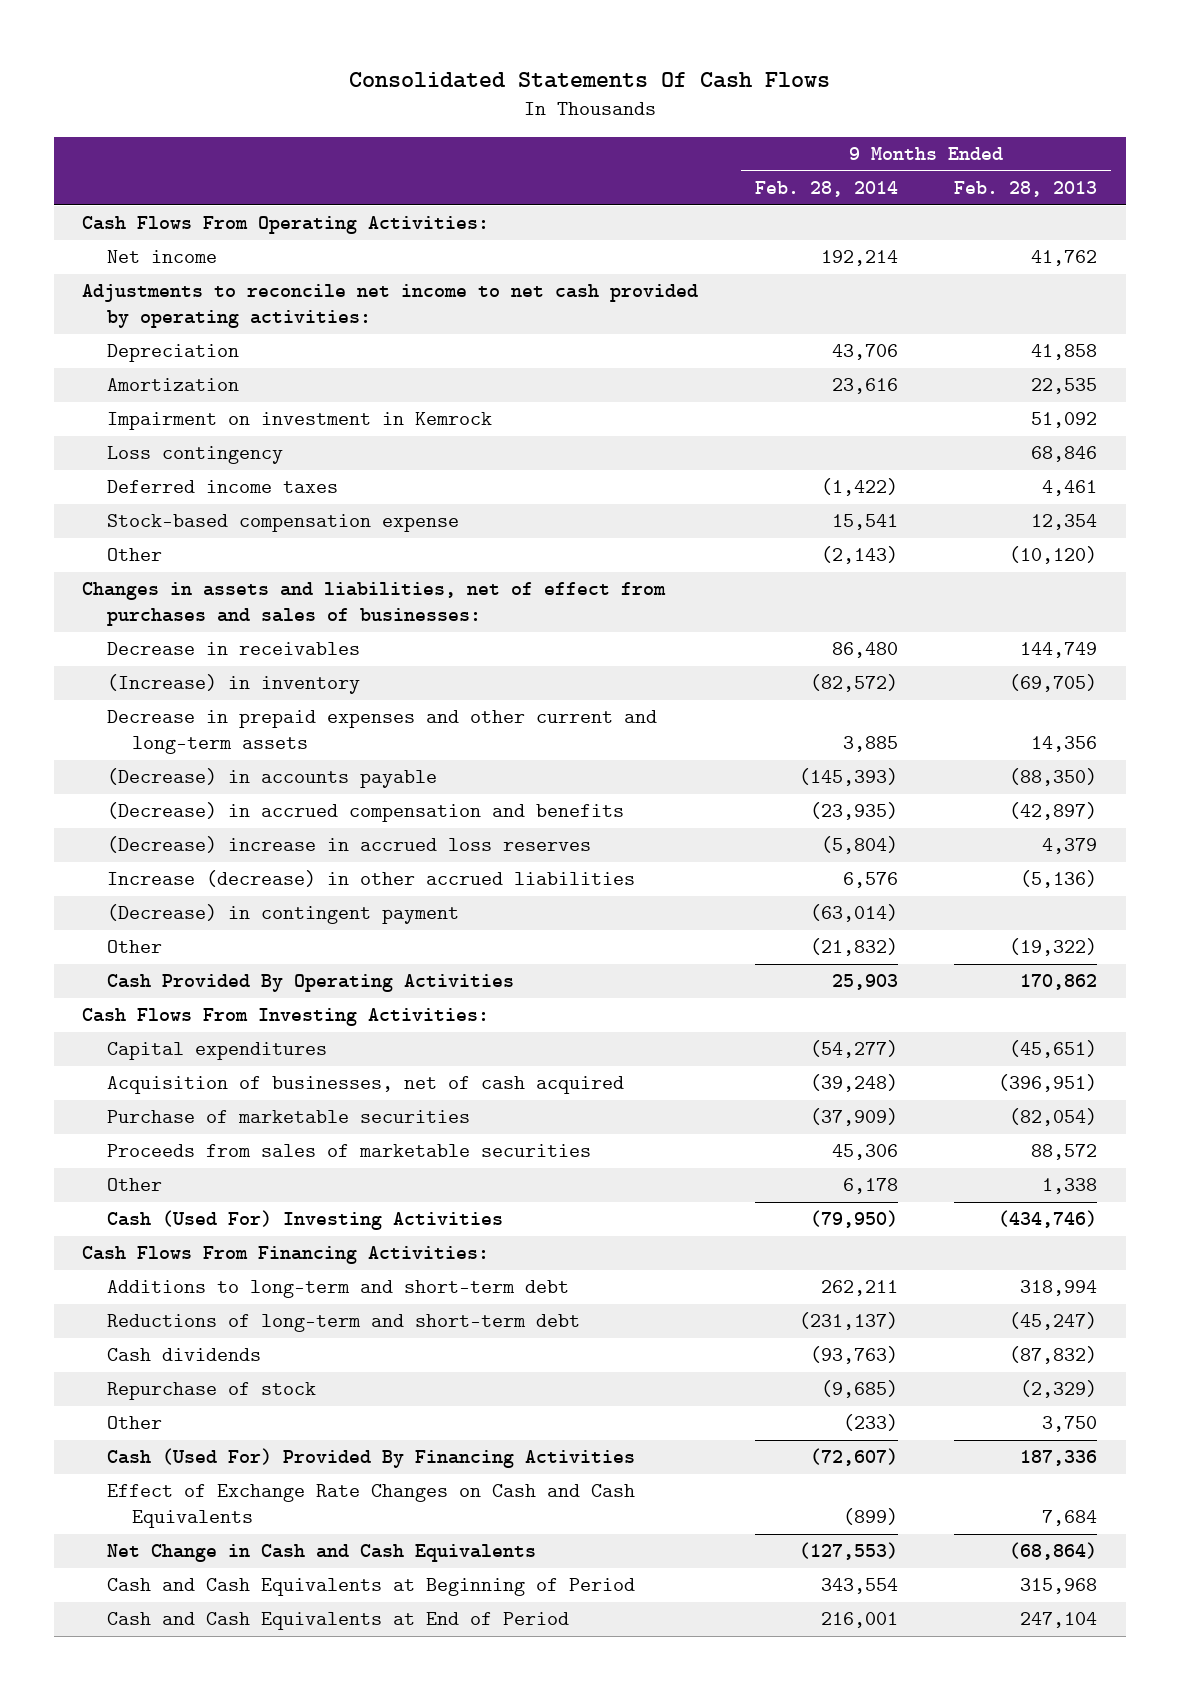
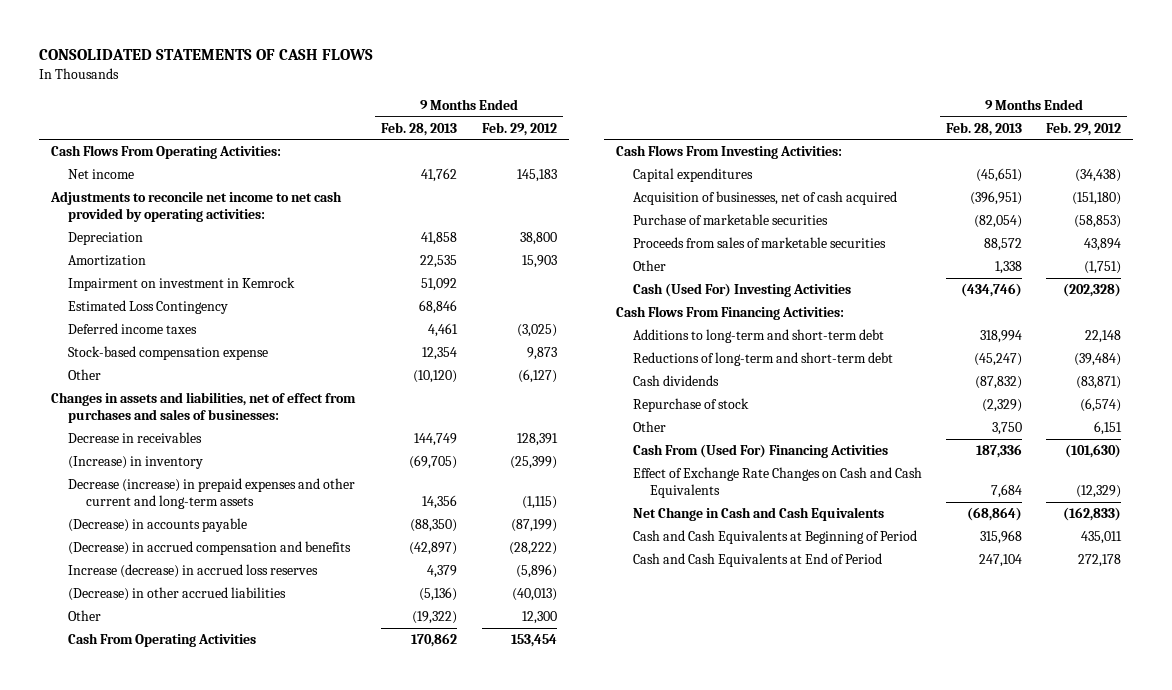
- Consolidated Statements Of Cash Flows
+ CONSOLIDATED STATEMENTS OF CASH FLOWS
- | 9 Months Ended Feb. 28, 2014 | 9 Months Ended Feb. 28, 2013
+ | 9 Months Ended Feb. 28, 2013 | 9 Months Ended Feb. 29, 2012
- Loss contingency | | 68,846
+ Estimated Loss Contingency | 68,846 |
- Decrease in prepaid expenses and other current and long-term assets | 3,885 | 14,356
+ Decrease (increase) in prepaid expenses and other current and long-term assets | 14,356 | (1,115)
- (Decrease) increase in accrued loss reserves | (5,804) | 4,379
- Increase (decrease) in other accrued liabilities | 6,576 | (5,136)
- (Decrease) in contingent payment | (63,014) |
+ Increase (decrease) in accrued loss reserves | 4,379 | (5,896)
+ (Decrease) in other accrued liabilities | (5,136) | (40,013)
- Cash Provided By Operating Activities | 25,903 | 170,862
+ Cash From Operating Activities | 170,862 | 153,454
- Cash (Used For) Provided By Financing Activities | (72,607) | 187,336
+ Cash From (Used For) Financing Activities | 187,336 | (101,630)

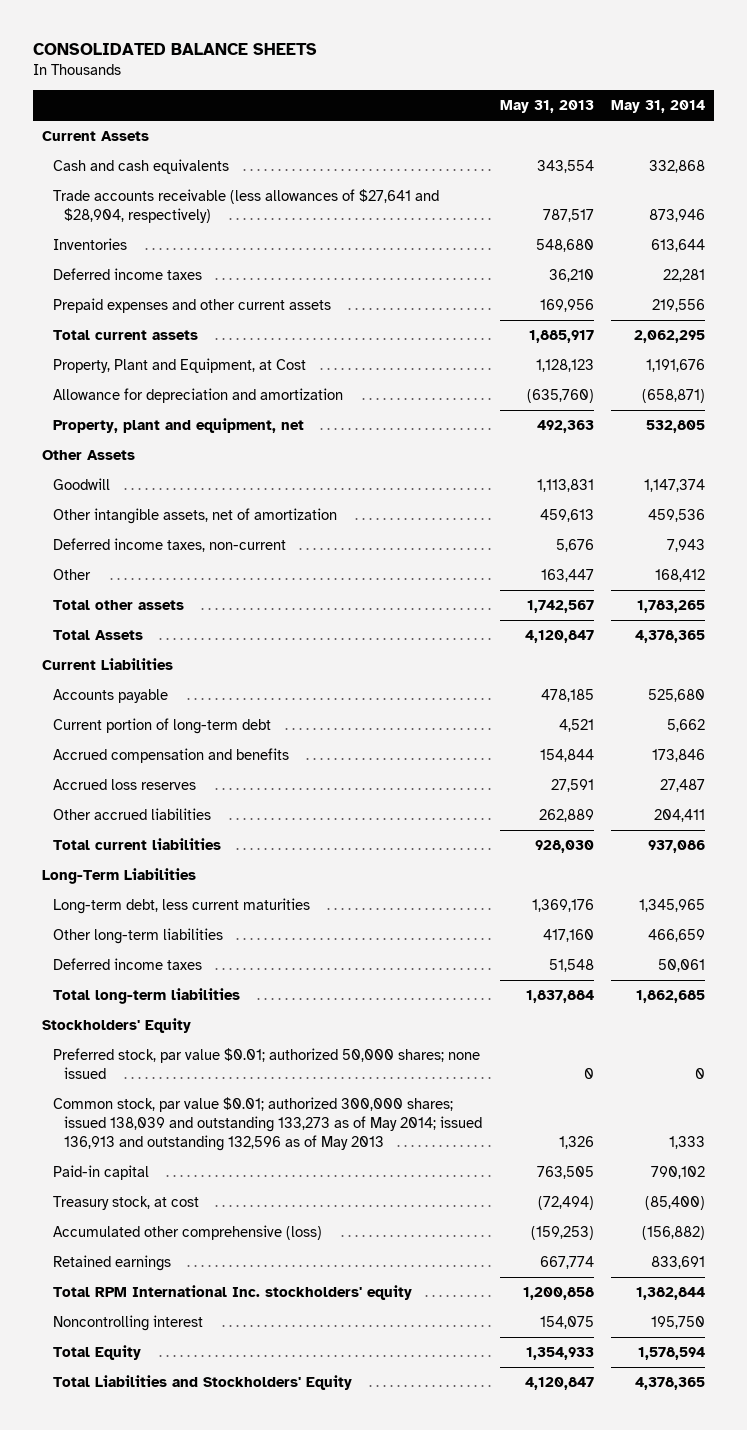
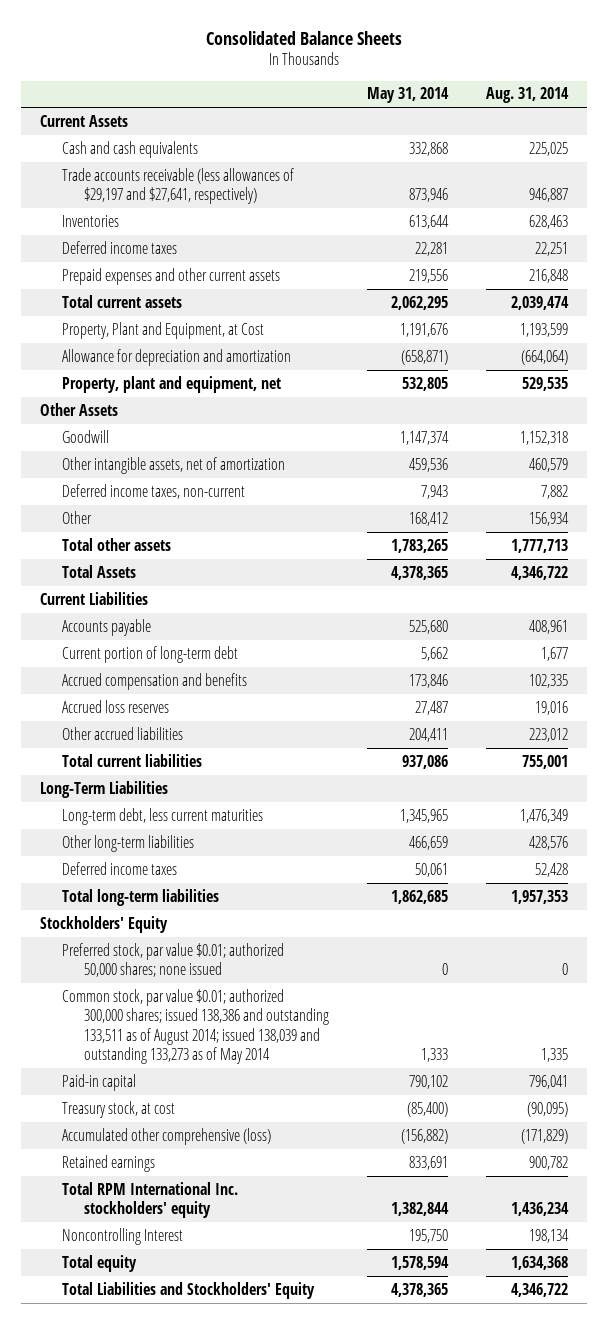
- CONSOLIDATED BALANCE SHEETS
+ Consolidated Balance Sheets
- | May 31, 2013 | May 31, 2014
+ | May 31, 2014 | Aug. 31, 2014
- Trade accounts receivable (less allowances of $27,641 and $28,904, respectively) | 787,517 | 873,946
+ Trade accounts receivable (less allowances of $29,197 and $27,641, respectively) | 873,946 | 946,887
- Common stock, par value $0.01; authorized 300,000 shares; issued 138,039 and outstanding 133,273 as of May 2014; issued 136,913 and outstanding 132,596 as of May 2013 | 1,326 | 1,333
+ Common stock, par value $0.01; authorized 300,000 shares; issued 138,386 and outstanding 133,511 as of August 2014; issued 138,039 and outstanding 133,273 as of May 2014 | 1,333 | 1,335
- Noncontrolling interest | 154,075 | 195,750
- Total Equity | 1,354,933 | 1,578,594
+ Noncontrolling Interest | 195,750 | 198,134
+ Total equity | 1,578,594 | 1,634,368

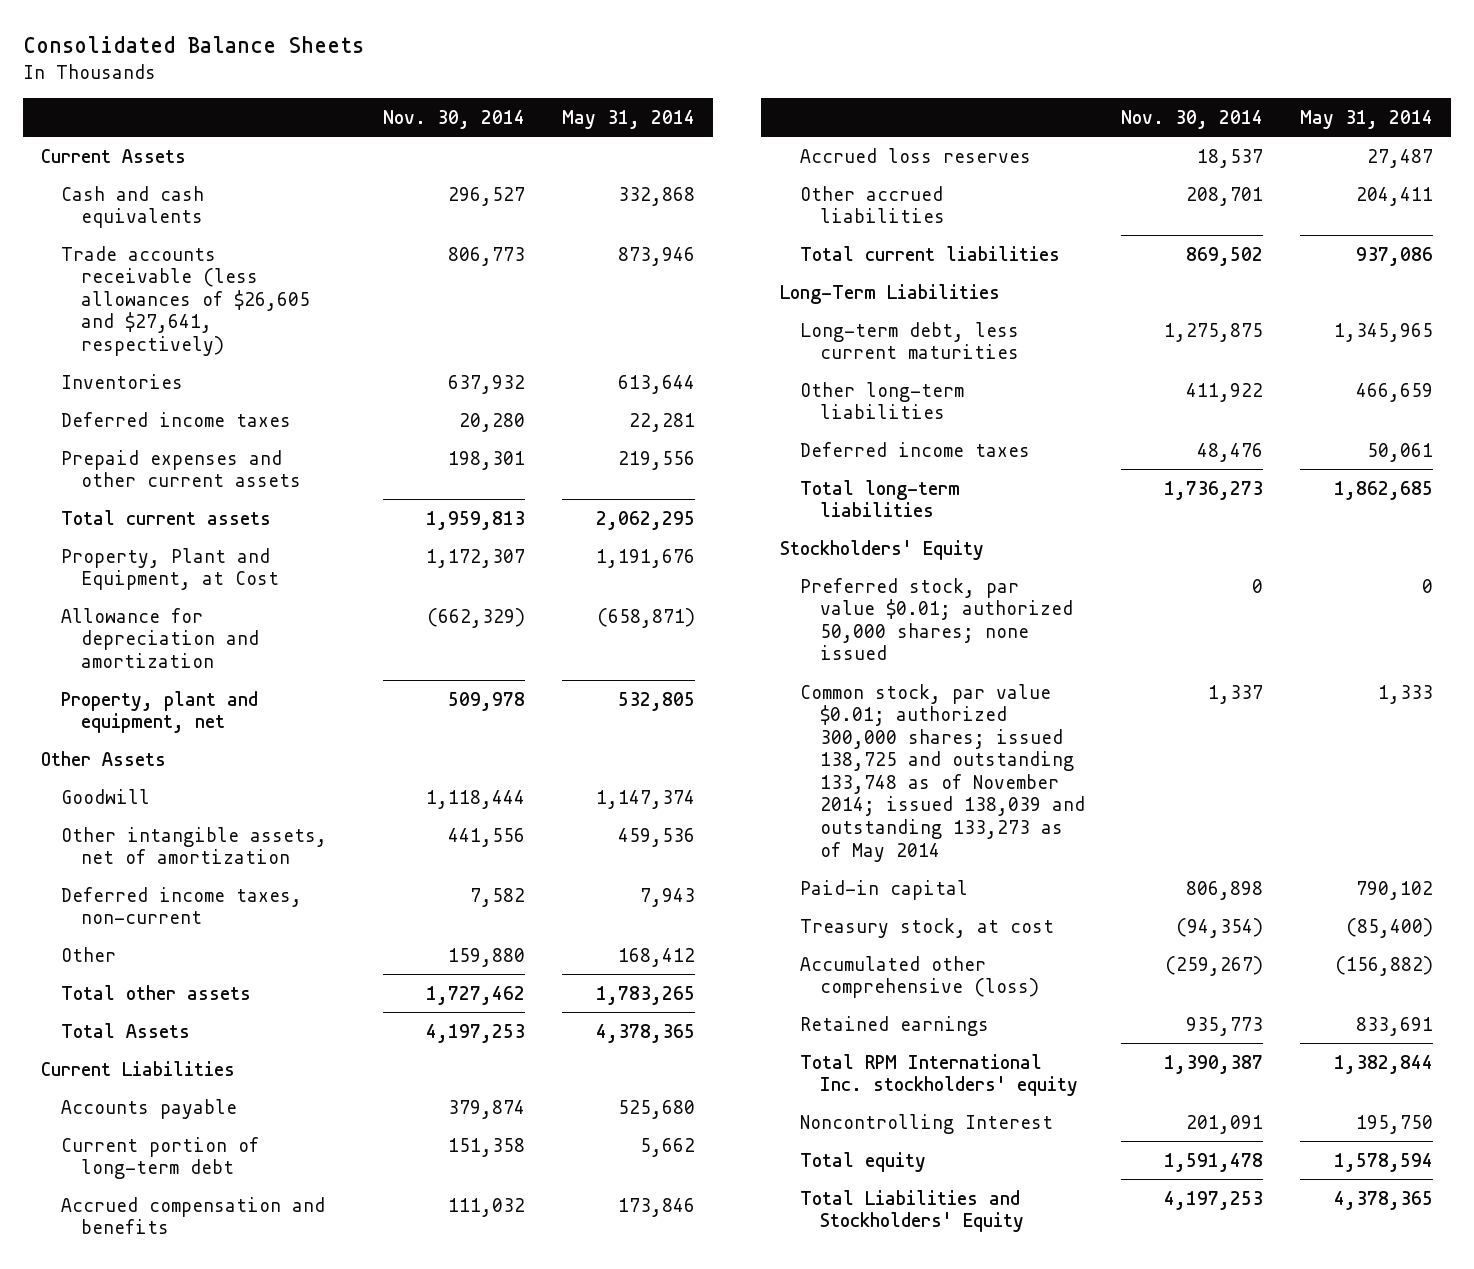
- | May 31, 2014 | Aug. 31, 2014
+ | Nov. 30, 2014 | May 31, 2014
- Trade accounts receivable (less allowances of $29,197 and $27,641, respectively) | 873,946 | 946,887
+ Trade accounts receivable (less allowances of $26,605 and $27,641, respectively) | 806,773 | 873,946
- Common stock, par value $0.01; authorized 300,000 shares; issued 138,386 and outstanding 133,511 as of August 2014; issued 138,039 and outstanding 133,273 as of May 2014 | 1,333 | 1,335
+ Common stock, par value $0.01; authorized 300,000 shares; issued 138,725 and outstanding 133,748 as of November 2014; issued 138,039 and outstanding 133,273 as of May 2014 | 1,337 | 1,333

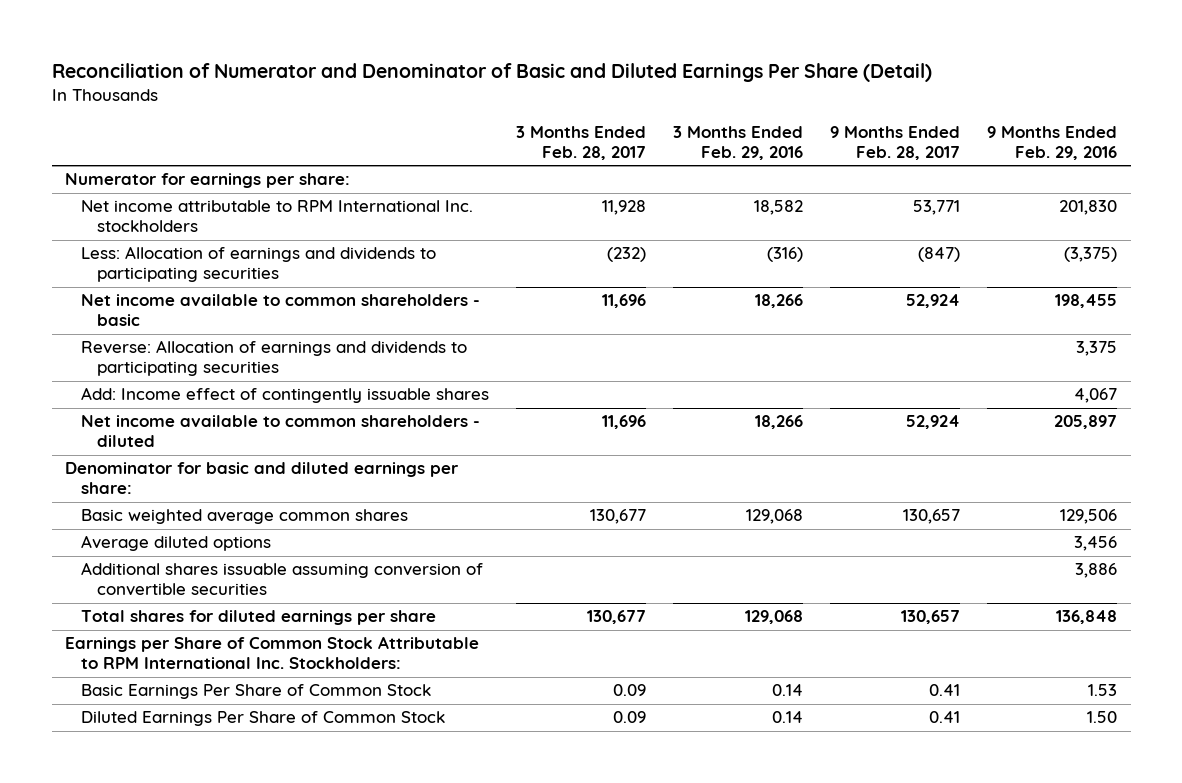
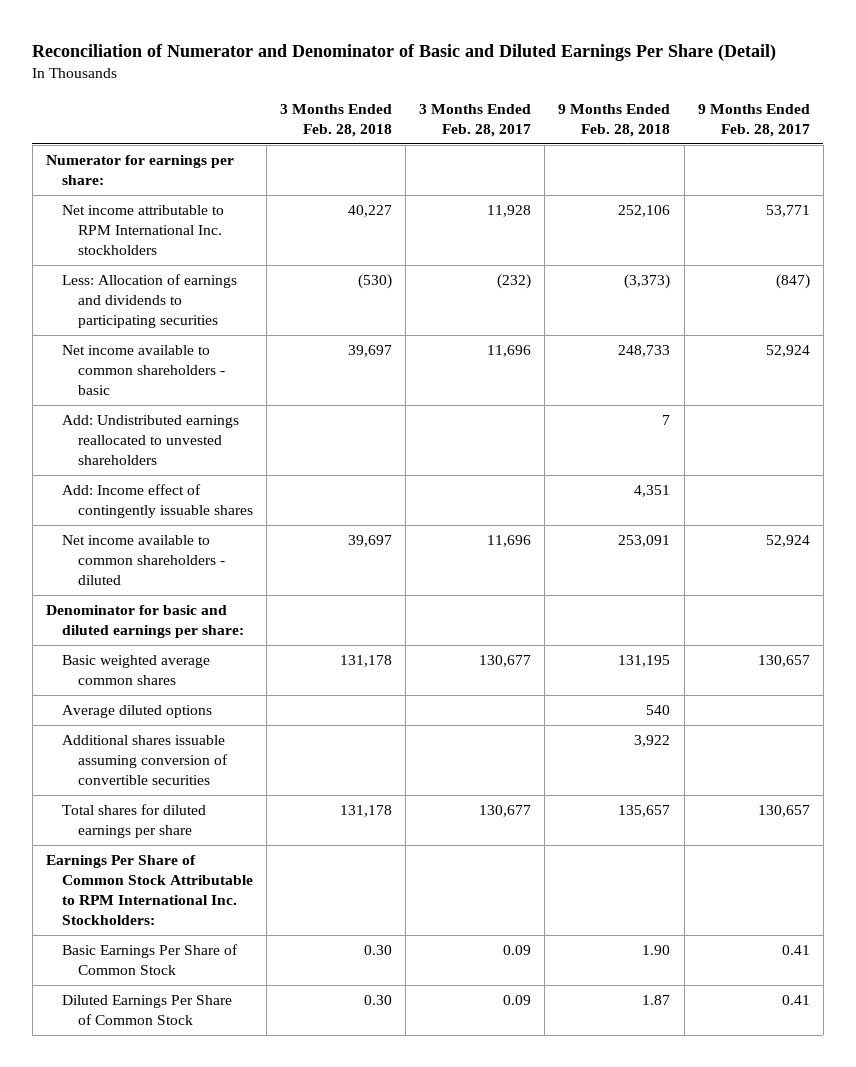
- | 3 Months Ended Feb. 28, 2017 | 3 Months Ended Feb. 29, 2016 | 9 Months Ended Feb. 28, 2017 | 9 Months Ended Feb. 29, 2016
+ | 3 Months Ended Feb. 28, 2018 | 3 Months Ended Feb. 28, 2017 | 9 Months Ended Feb. 28, 2018 | 9 Months Ended Feb. 28, 2017
- Reverse: Allocation of earnings and dividends to participating securities | | | | 3,375
+ Add: Undistributed earnings reallocated to unvested shareholders | | | 7 |
- Earnings per Share of Common Stock Attributable to RPM International Inc. Stockholders:
+ Earnings Per Share of Common Stock Attributable to RPM International Inc. Stockholders:

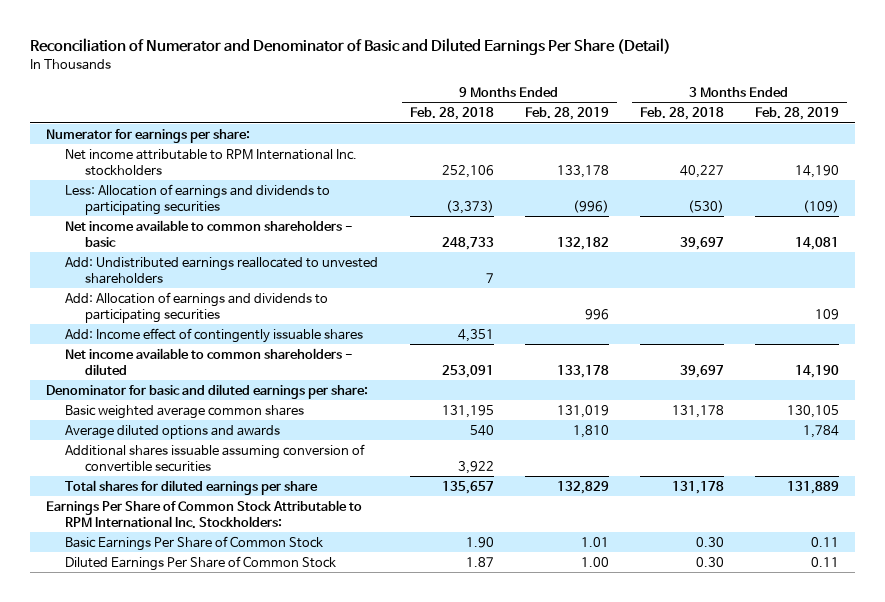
- | 3 Months Ended Feb. 28, 2018 | 3 Months Ended Feb. 28, 2017 | 9 Months Ended Feb. 28, 2018 | 9 Months Ended Feb. 28, 2017
+ | 9 Months Ended Feb. 28, 2018 | 9 Months Ended Feb. 28, 2019 | 3 Months Ended Feb. 28, 2018 | 3 Months Ended Feb. 28, 2019
+ Add: Allocation of earnings and dividends to participating securities | | 996 | | 109
- Average diluted options | | | 540 |
+ Average diluted options and awards | 540 | 1,810 | | 1,784

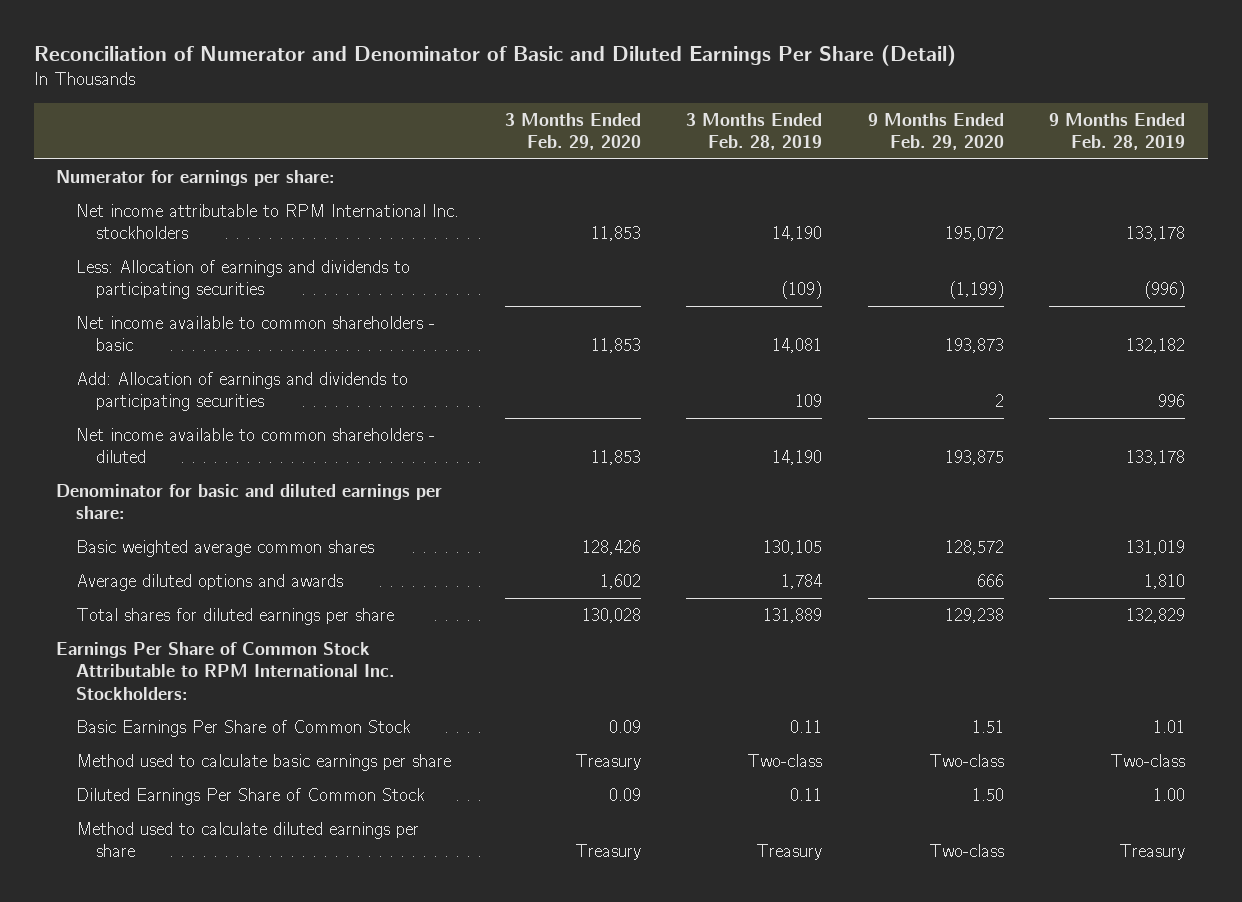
- | 9 Months Ended Feb. 28, 2018 | 9 Months Ended Feb. 28, 2019 | 3 Months Ended Feb. 28, 2018 | 3 Months Ended Feb. 28, 2019
+ | 3 Months Ended Feb. 29, 2020 | 3 Months Ended Feb. 28, 2019 | 9 Months Ended Feb. 29, 2020 | 9 Months Ended Feb. 28, 2019
- Add: Undistributed earnings reallocated to unvested shareholders | 7 | | |
- Add: Income effect of contingently issuable shares | 4,351 | | |
- Additional shares issuable assuming conversion of convertible securities | 3,922 | | |
+ Method used to calculate basic earnings per share | Treasury | Two-class | Two-class | Two-class
+ Method used to calculate diluted earnings per share | Treasury | Treasury | Two-class | Treasury

